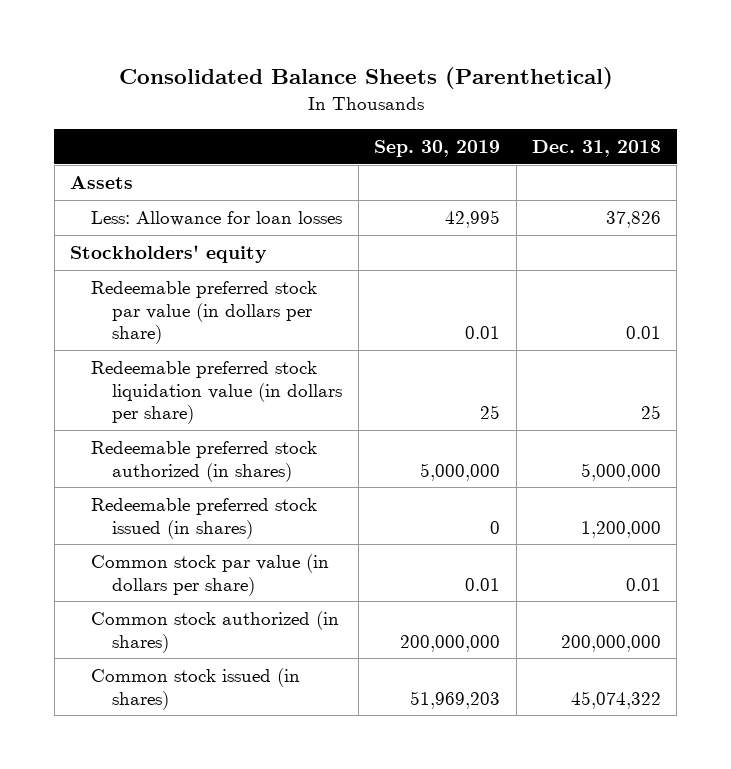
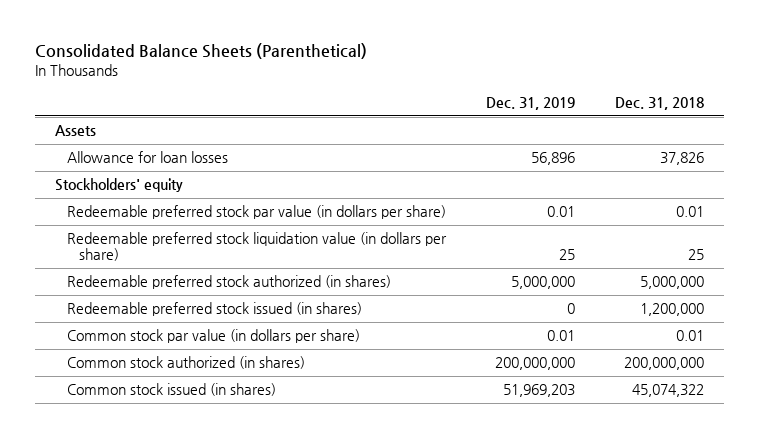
- | Sep. 30, 2019 | Dec. 31, 2018
+ | Dec. 31, 2019 | Dec. 31, 2018
- Less: Allowance for loan losses | 42,995 | 37,826
+ Allowance for loan losses | 56,896 | 37,826

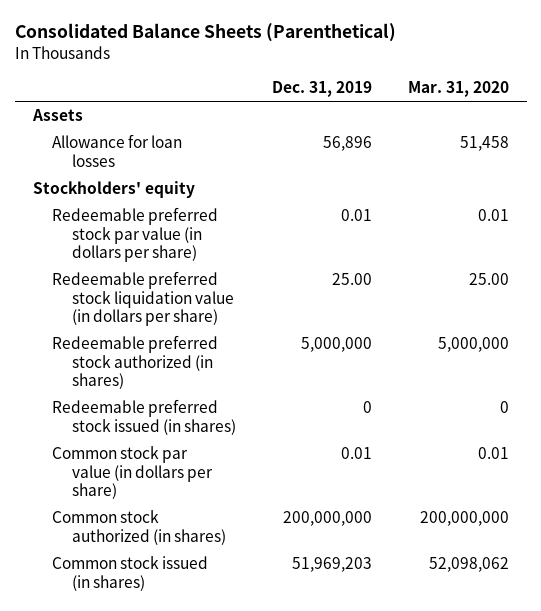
- | Dec. 31, 2019 | Dec. 31, 2018
+ | Dec. 31, 2019 | Mar. 31, 2020
- Redeemable preferred stock liquidation value (in dollars per share) | 25 | 25
+ Redeemable preferred stock liquidation value (in dollars per share) | 25.00 | 25.00

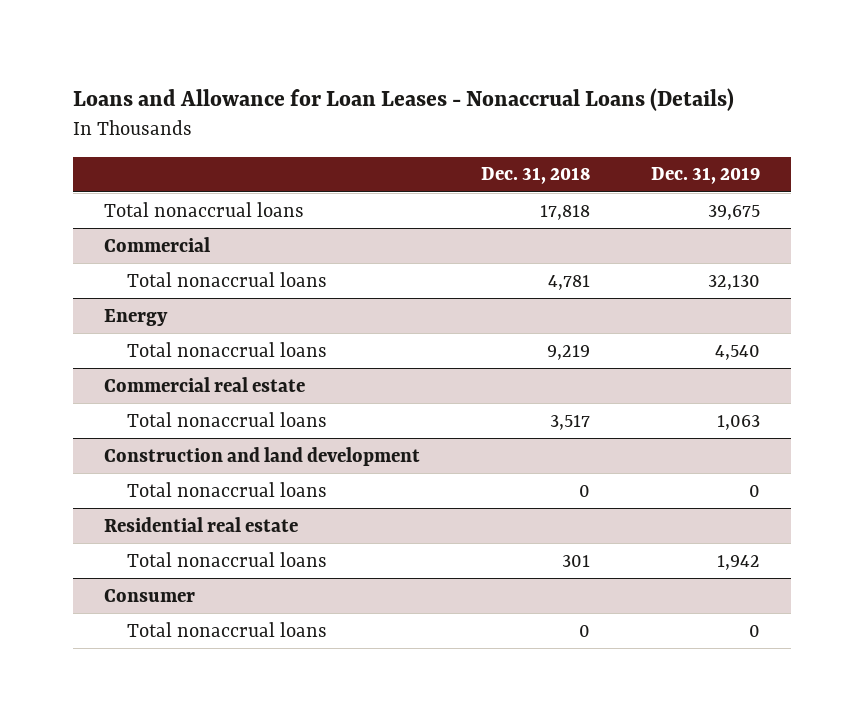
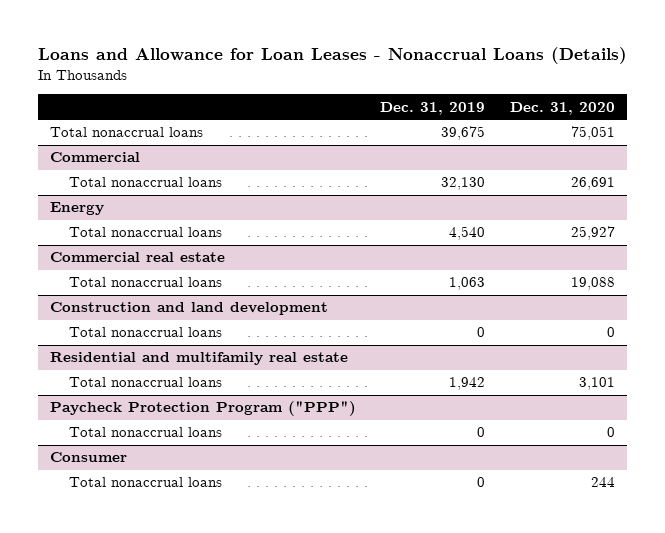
- | Dec. 31, 2018 | Dec. 31, 2019
+ | Dec. 31, 2019 | Dec. 31, 2020
- Residential real estate
+ Residential and multifamily real estate
+ Paycheck Protection Program ("PPP")
+ Total nonaccrual loans | 0 | 0

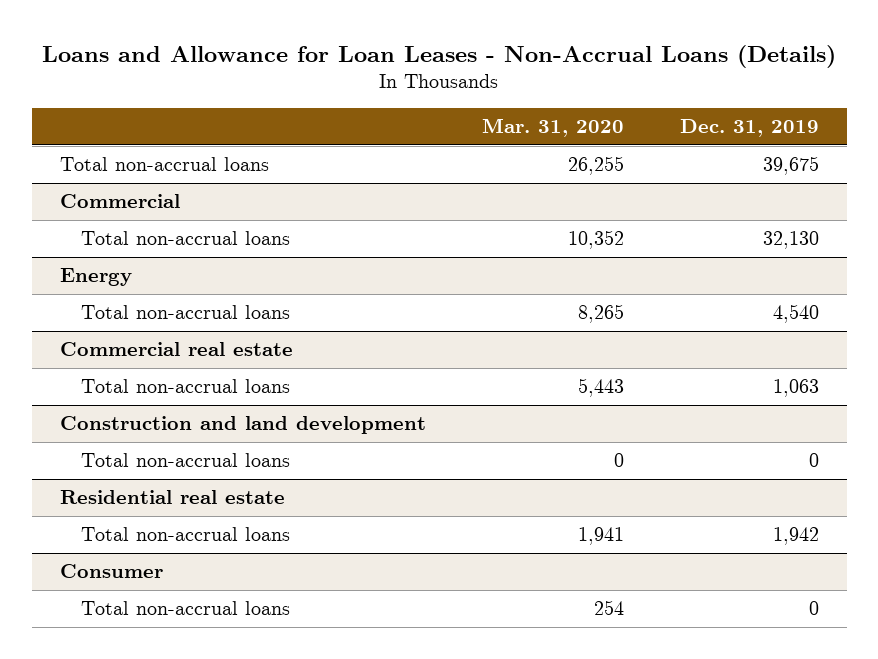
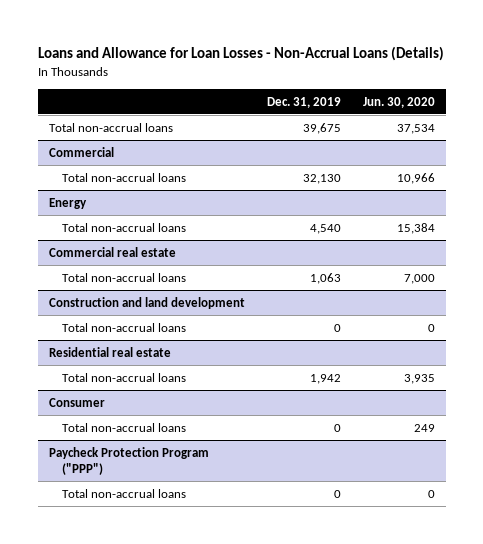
- Loans and Allowance for Loan Leases - Non-Accrual Loans (Details)
+ Loans and Allowance for Loan Losses - Non-Accrual Loans (Details)
- | Mar. 31, 2020 | Dec. 31, 2019
+ | Dec. 31, 2019 | Jun. 30, 2020
+ Paycheck Protection Program ("PPP")
+ Total non-accrual loans | 0 | 0

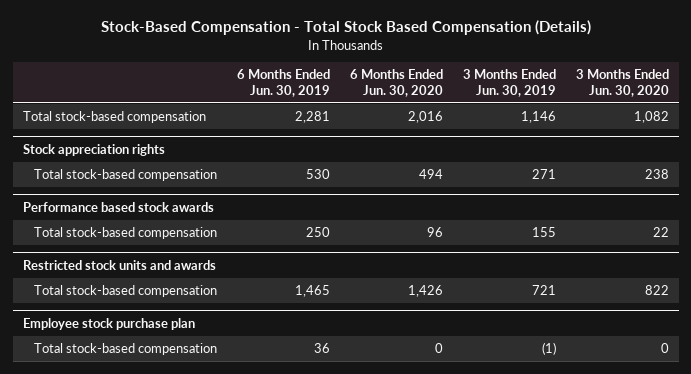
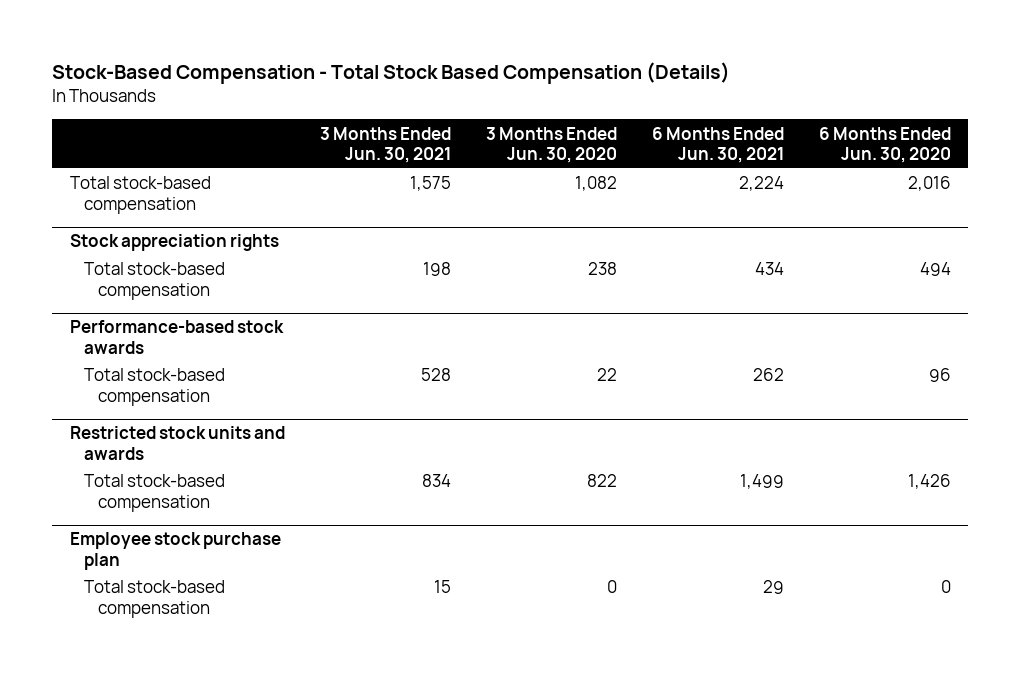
- | 6 Months Ended Jun. 30, 2019 | 6 Months Ended Jun. 30, 2020 | 3 Months Ended Jun. 30, 2019 | 3 Months Ended Jun. 30, 2020
+ | 3 Months Ended Jun. 30, 2021 | 3 Months Ended Jun. 30, 2020 | 6 Months Ended Jun. 30, 2021 | 6 Months Ended Jun. 30, 2020
- Performance based stock awards
+ Performance-based stock awards

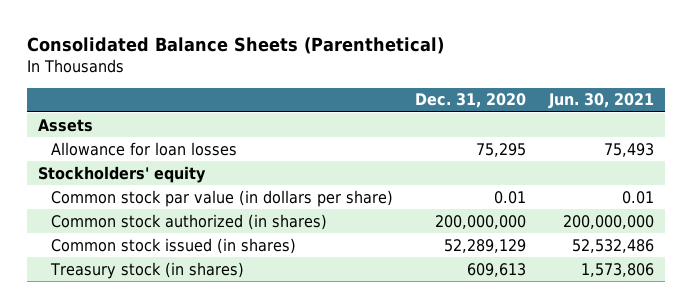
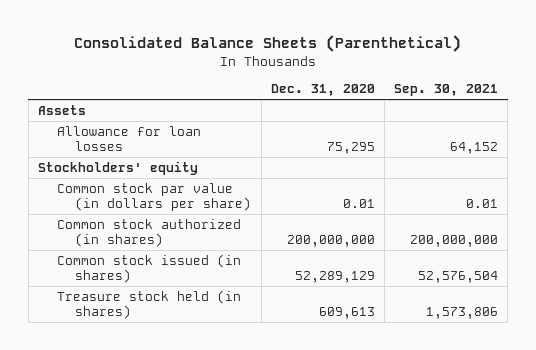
- | Dec. 31, 2020 | Jun. 30, 2021
+ | Dec. 31, 2020 | Sep. 30, 2021
- Treasury stock (in shares) | 609,613 | 1,573,806
+ Treasure stock held (in shares) | 609,613 | 1,573,806

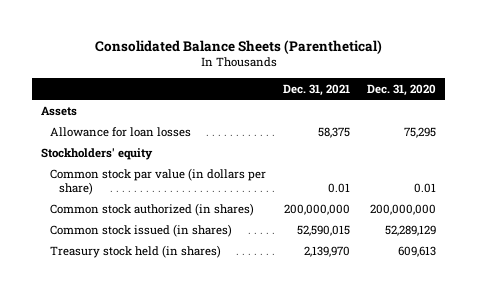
- | Dec. 31, 2020 | Sep. 30, 2021
+ | Dec. 31, 2021 | Dec. 31, 2020
- Treasure stock held (in shares) | 609,613 | 1,573,806
+ Treasury stock held (in shares) | 2,139,970 | 609,613

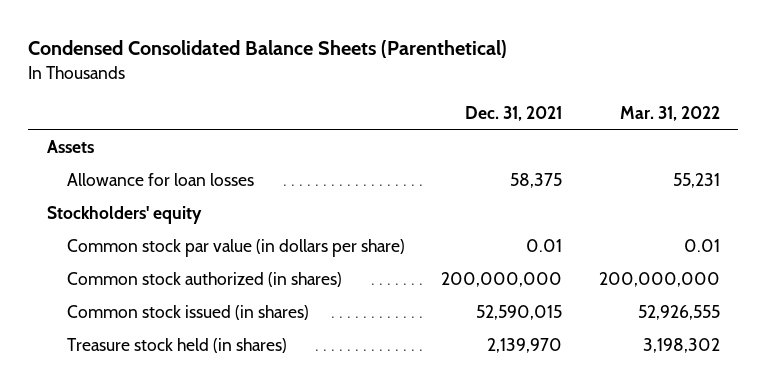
- Consolidated Balance Sheets (Parenthetical)
+ Condensed Consolidated Balance Sheets (Parenthetical)
- | Dec. 31, 2021 | Dec. 31, 2020
+ | Dec. 31, 2021 | Mar. 31, 2022
- Treasury stock held (in shares) | 2,139,970 | 609,613
+ Treasure stock held (in shares) | 2,139,970 | 3,198,302

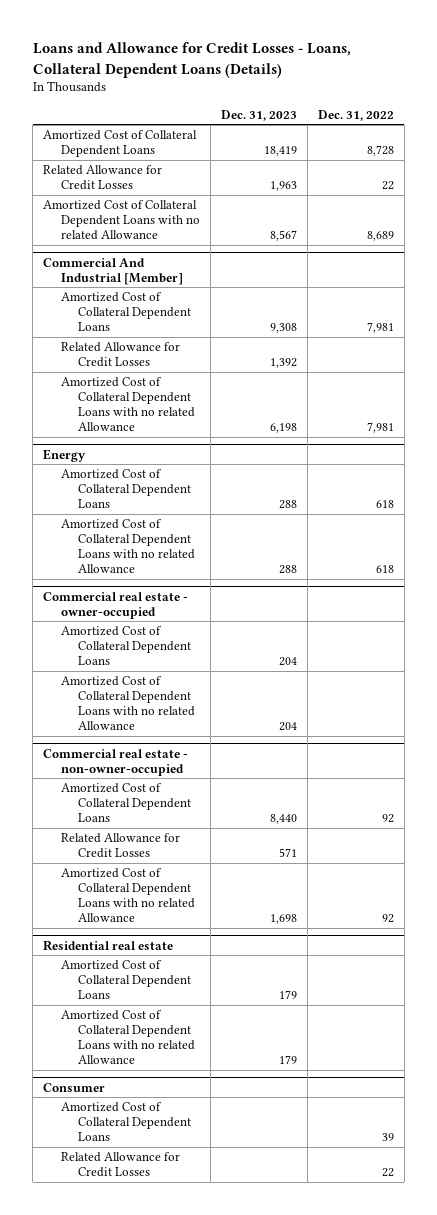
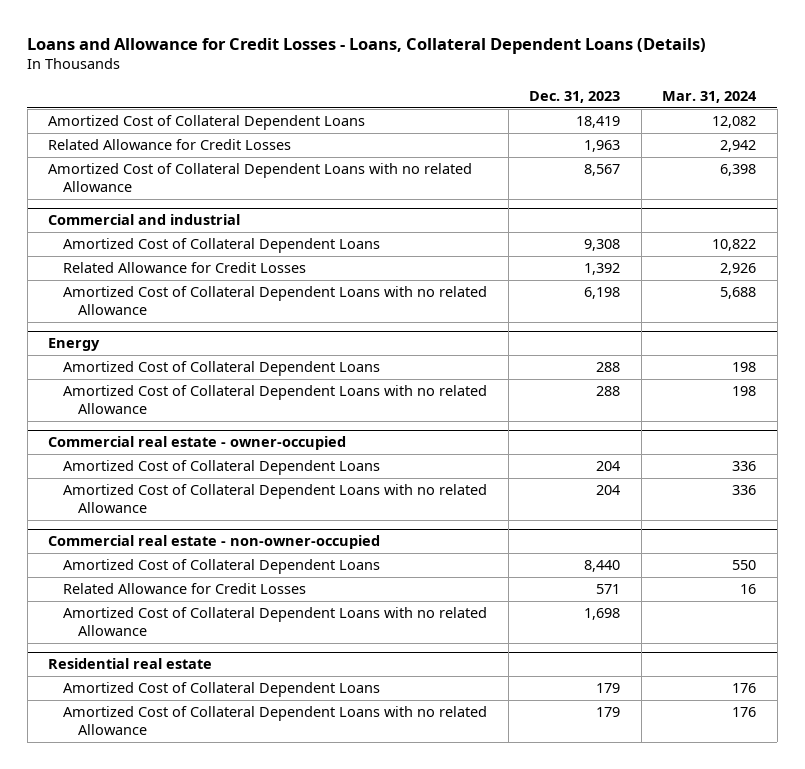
- | Dec. 31, 2023 | Dec. 31, 2022
+ | Dec. 31, 2023 | Mar. 31, 2024
- Commercial And Industrial [Member]
+ Commercial and industrial
- Consumer
- Amortized Cost of Collateral Dependent Loans | | 39
- Related Allowance for Credit Losses | | 22

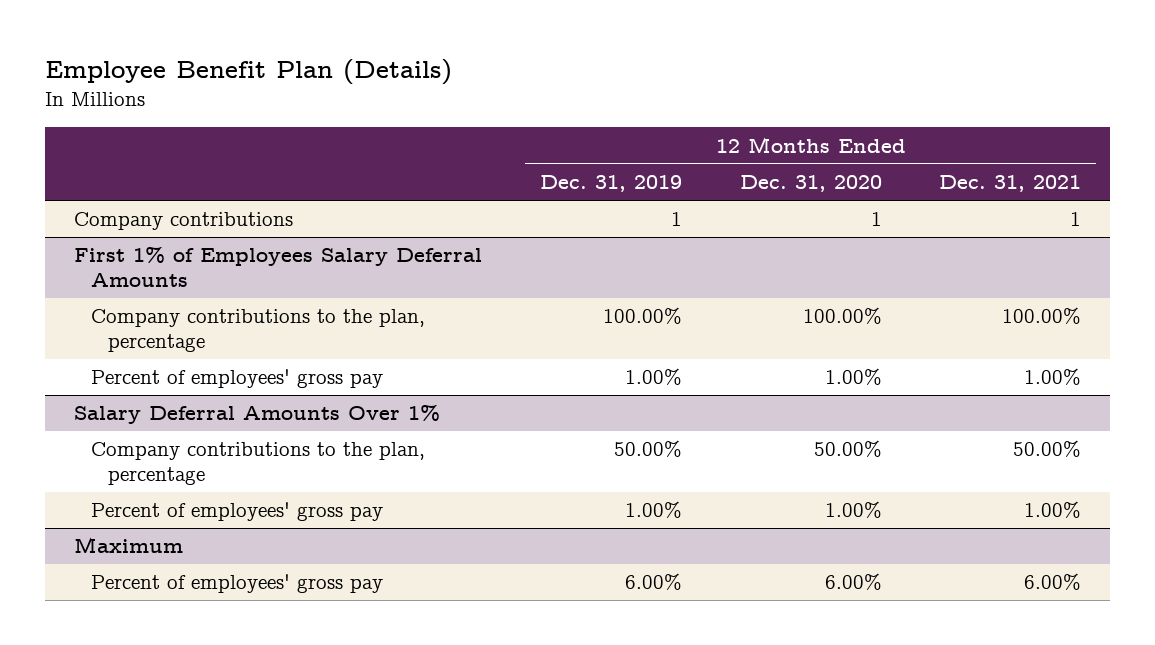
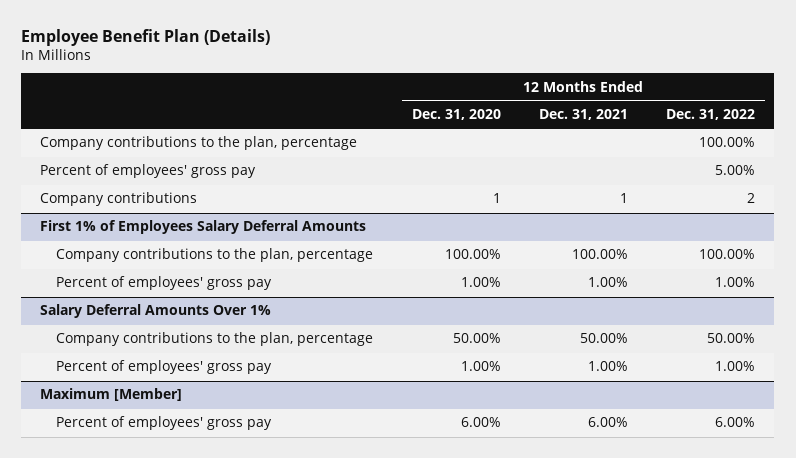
- | 12 Months Ended Dec. 31, 2019 | 12 Months Ended Dec. 31, 2020 | 12 Months Ended Dec. 31, 2021
+ | 12 Months Ended Dec. 31, 2020 | 12 Months Ended Dec. 31, 2021 | 12 Months Ended Dec. 31, 2022
+ Company contributions to the plan, percentage | | | 100.00%
+ Percent of employees' gross pay | | | 5.00%
- Maximum
+ Maximum [Member]

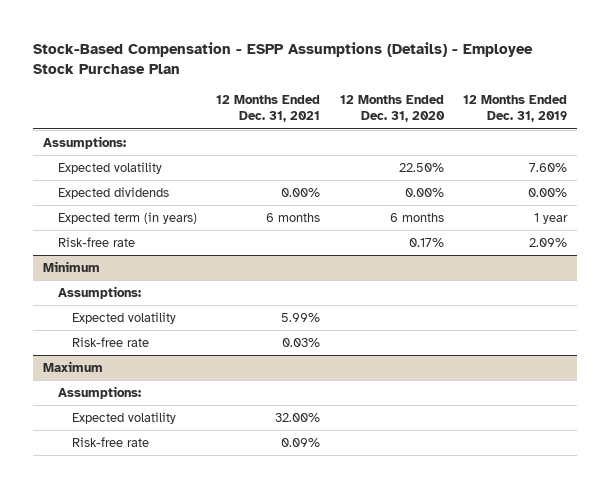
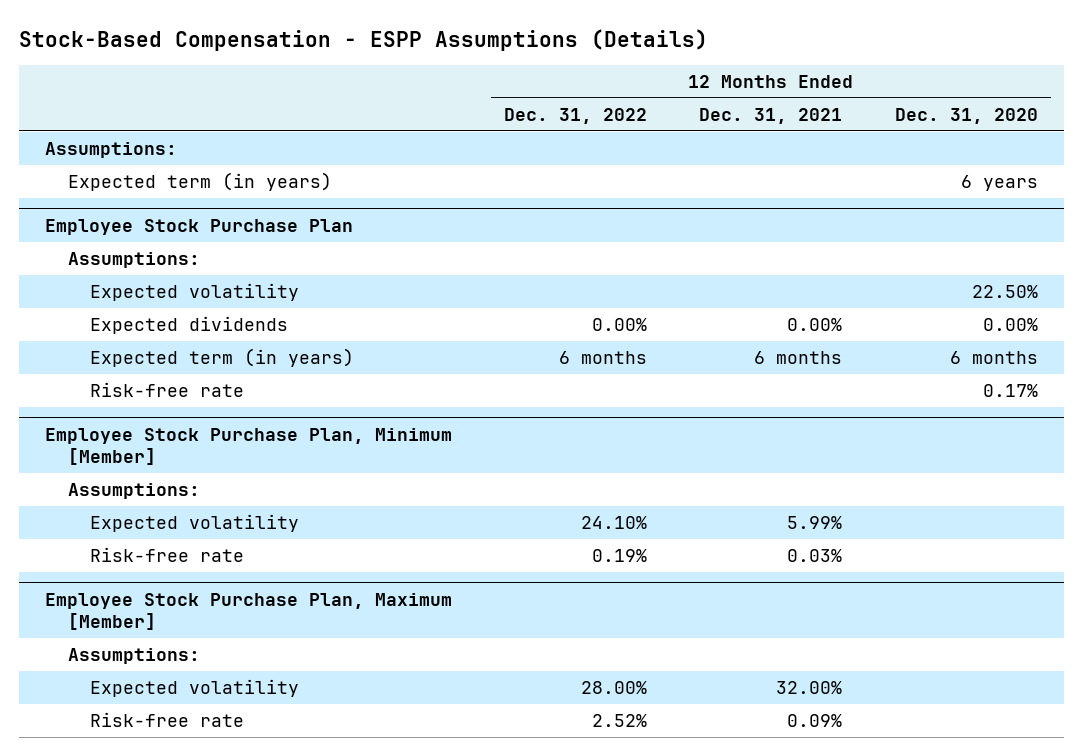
- Stock-Based Compensation - ESPP Assumptions (Details) - Employee Stock Purchase Plan
+ Stock-Based Compensation - ESPP Assumptions (Details)
- | 12 Months Ended Dec. 31, 2021 | 12 Months Ended Dec. 31, 2020 | 12 Months Ended Dec. 31, 2019
+ | 12 Months Ended Dec. 31, 2022 | 12 Months Ended Dec. 31, 2021 | 12 Months Ended Dec. 31, 2020
+ Expected term (in years) | | | 6 years
+ Employee Stock Purchase Plan
+ Assumptions:
- Minimum
+ Employee Stock Purchase Plan, Minimum [Member]
- Maximum
+ Employee Stock Purchase Plan, Maximum [Member]

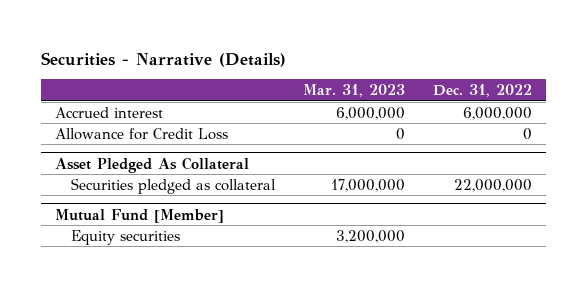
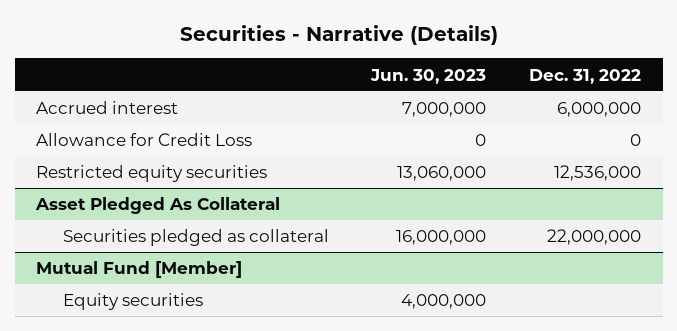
- | Mar. 31, 2023 | Dec. 31, 2022
+ | Jun. 30, 2023 | Dec. 31, 2022
+ Restricted equity securities | 13,060,000 | 12,536,000

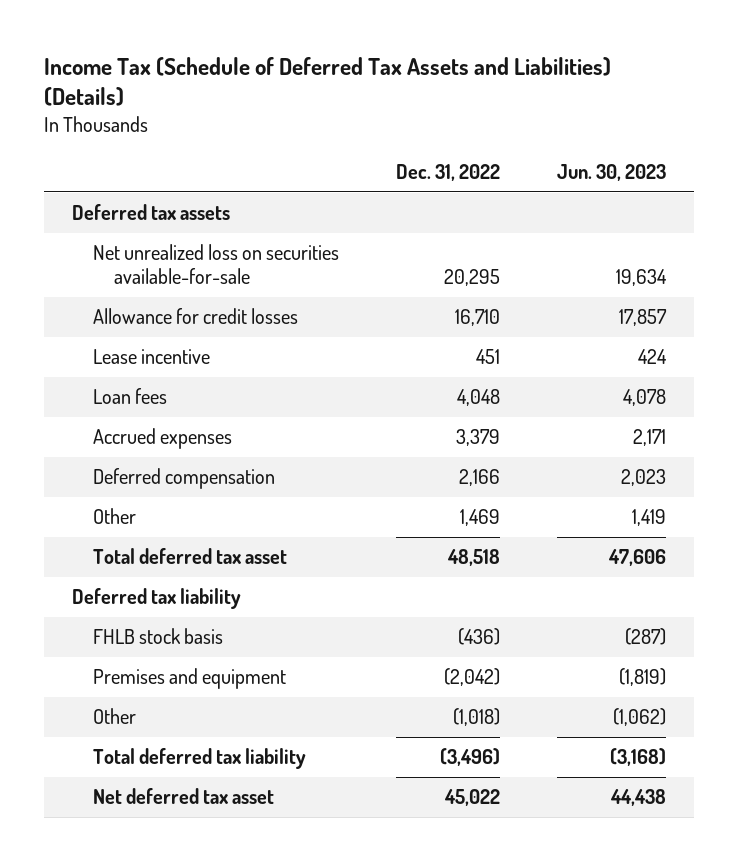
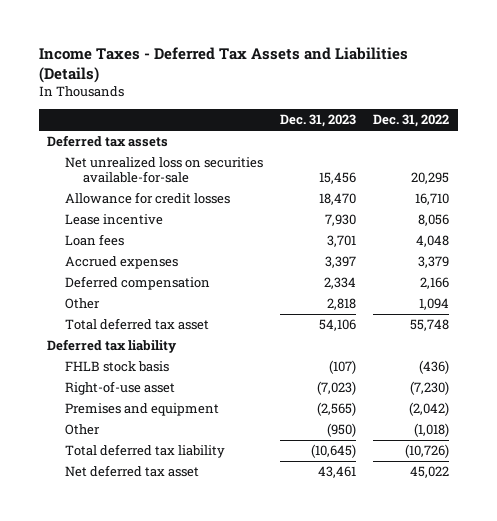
- Income Tax (Schedule of Deferred Tax Assets and Liabilities) (Details)
+ Income Taxes - Deferred Tax Assets and Liabilities (Details)
- | Dec. 31, 2022 | Jun. 30, 2023
+ | Dec. 31, 2023 | Dec. 31, 2022
- Lease incentive | 451 | 424
+ Lease incentive | 7,930 | 8,056
- Other | 1,469 | 1,419
- Total deferred tax asset | 48,518 | 47,606
+ Other | 2,818 | 1,094
+ Total deferred tax asset | 54,106 | 55,748
+ Right-of-use asset | (7,023) | (7,230)
- Total deferred tax liability | (3,496) | (3,168)
+ Total deferred tax liability | (10,645) | (10,726)

